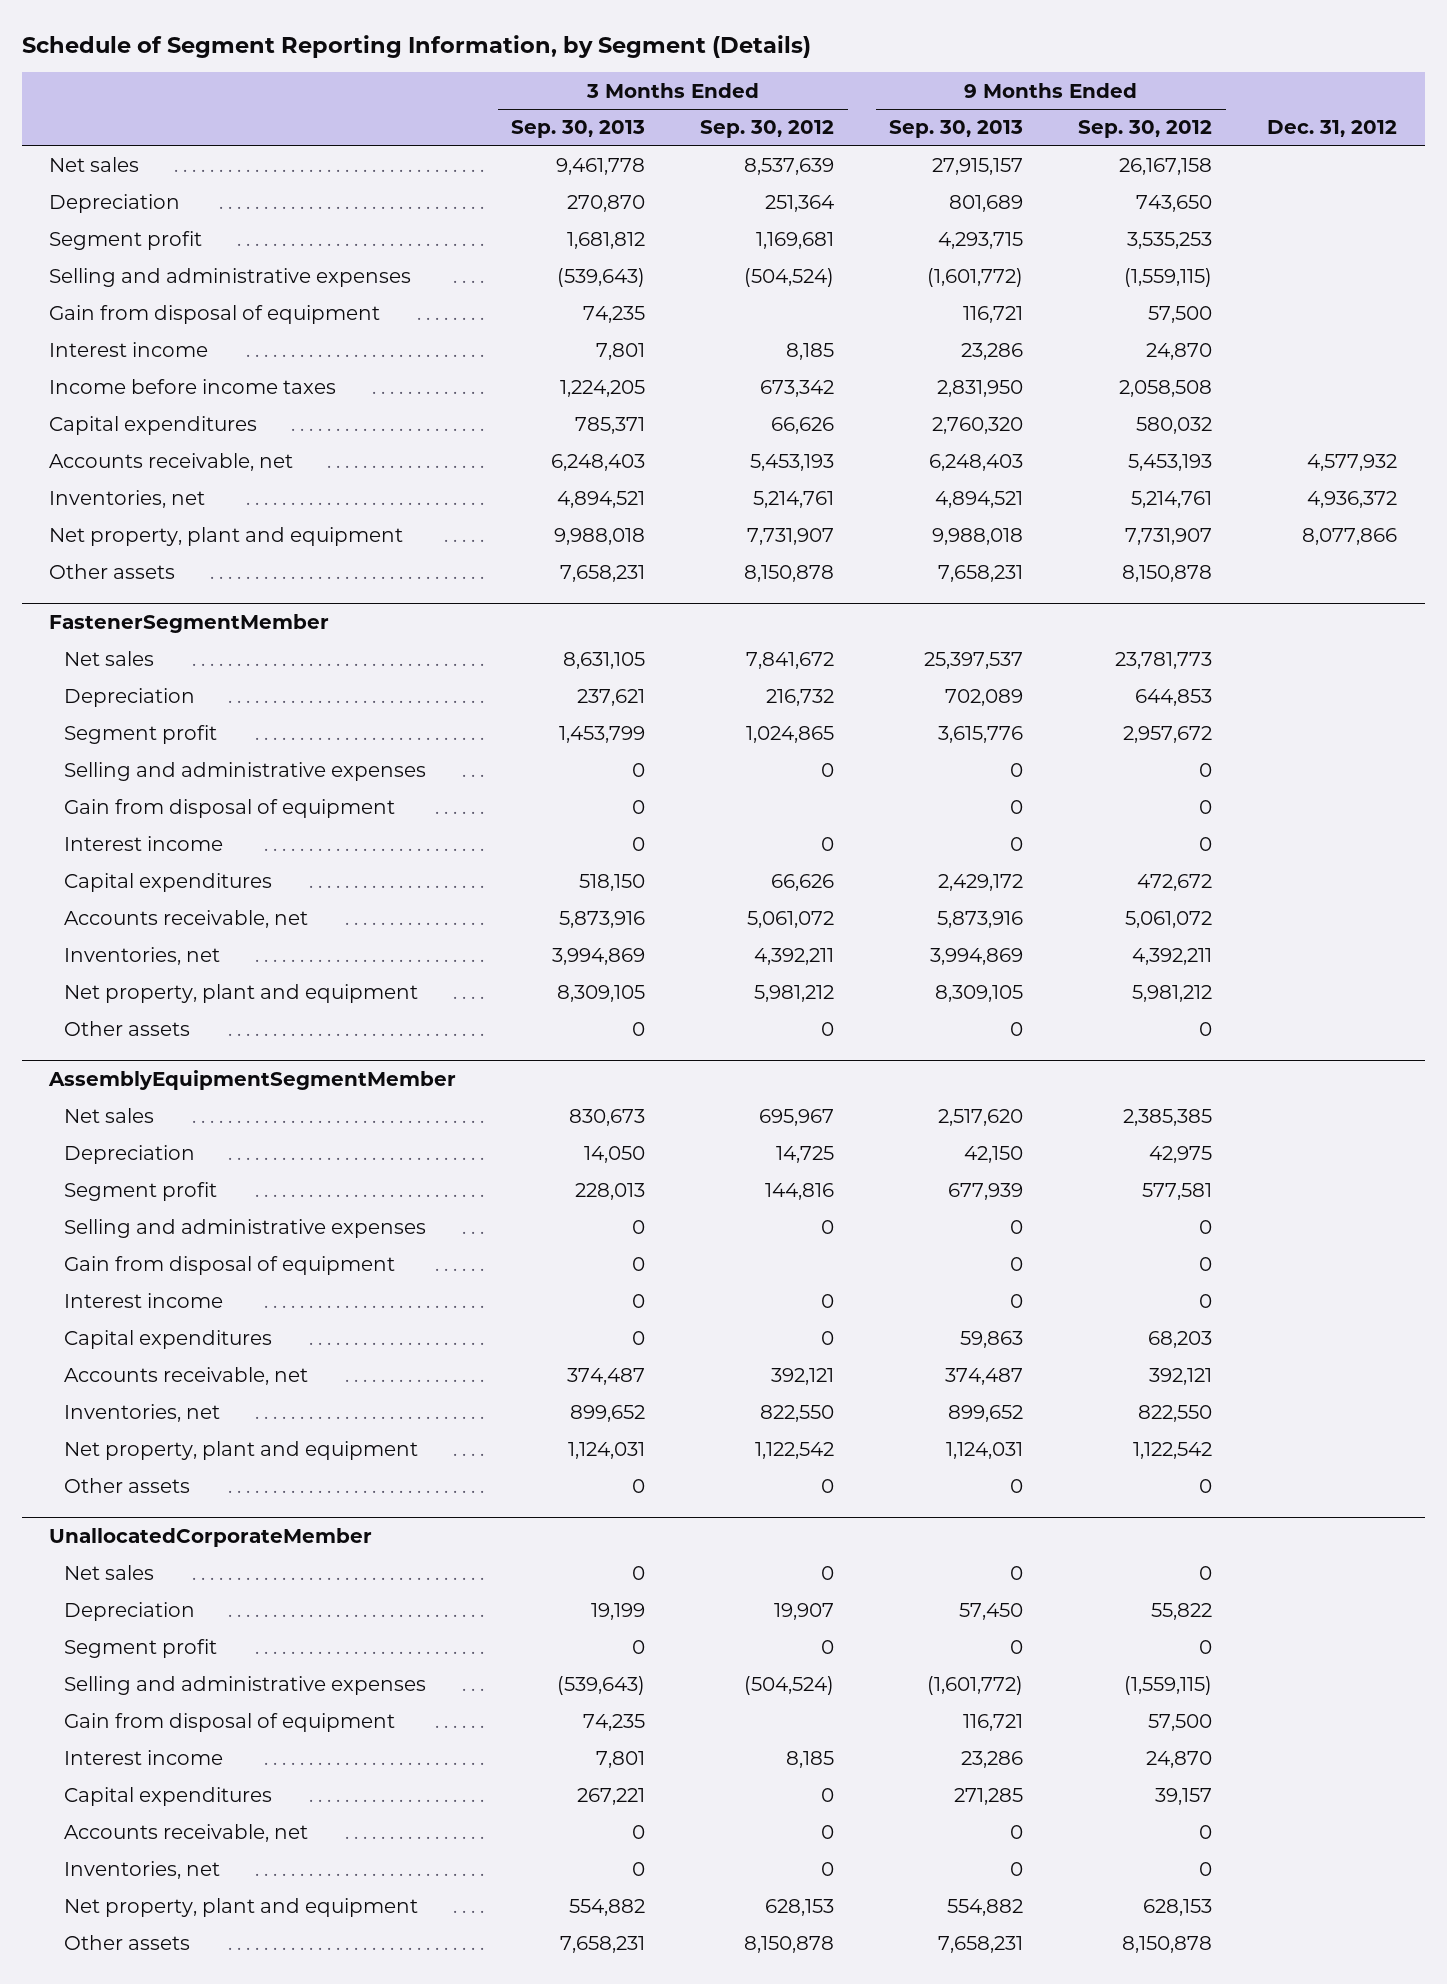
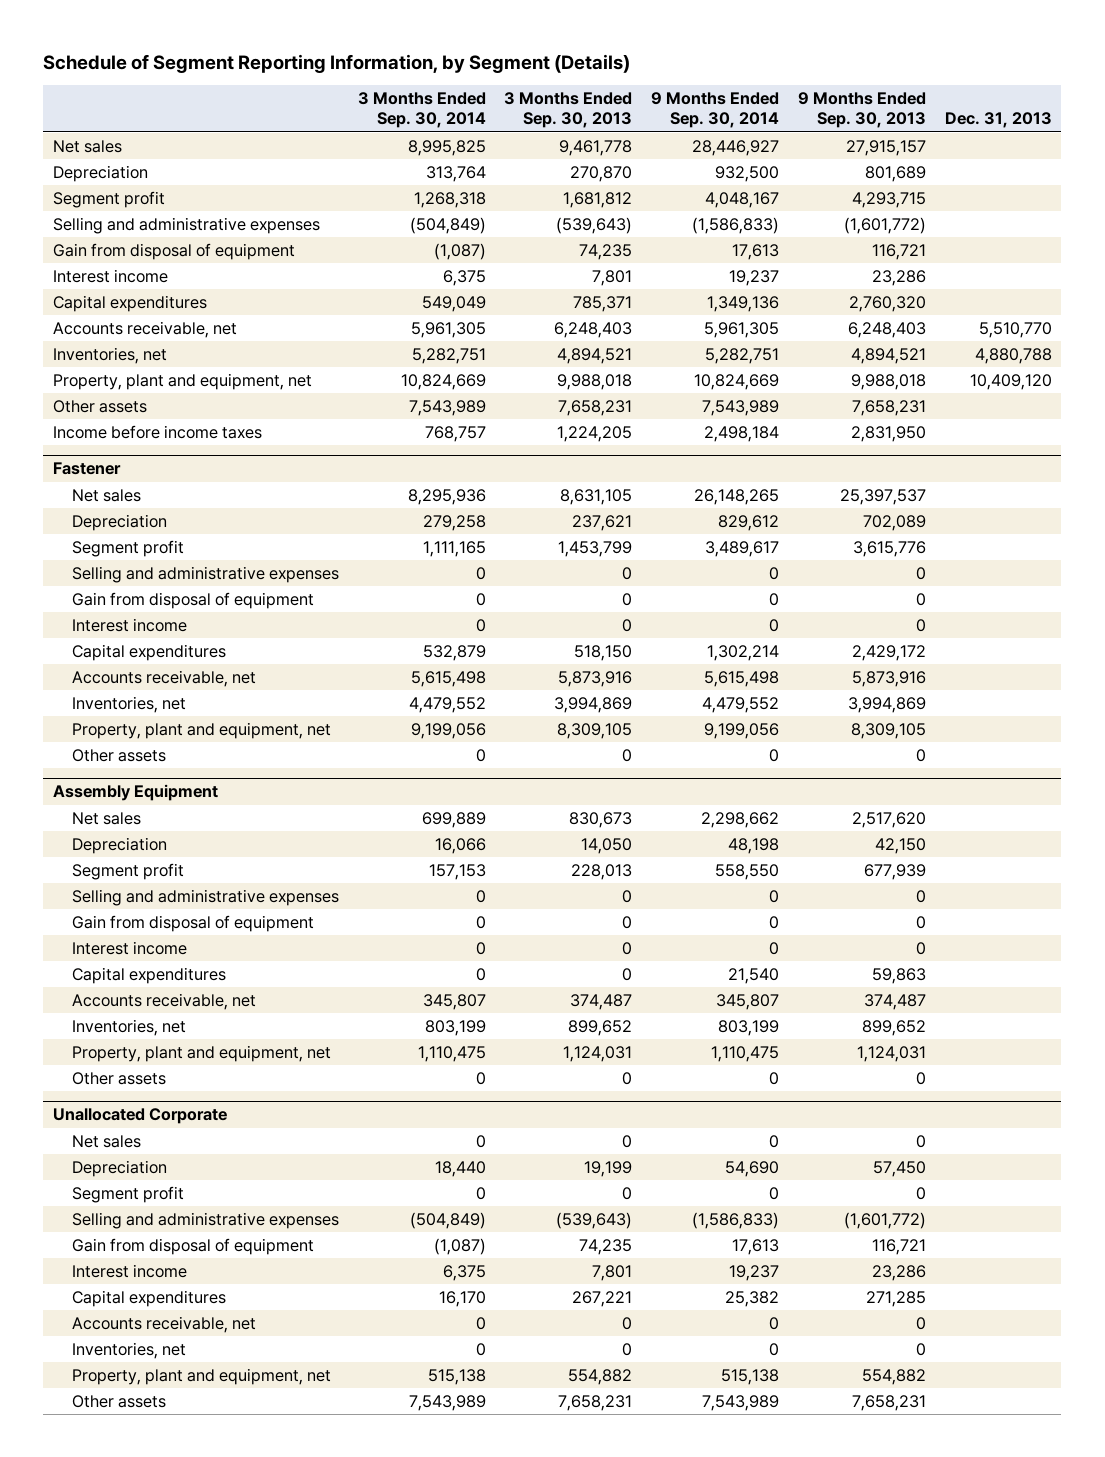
- | 3 Months Ended Sep. 30, 2013 | 3 Months Ended Sep. 30, 2012 | 9 Months Ended Sep. 30, 2013 | 9 Months Ended Sep. 30, 2012 | Dec. 31, 2012
+ | 3 Months Ended Sep. 30, 2014 | 3 Months Ended Sep. 30, 2013 | 9 Months Ended Sep. 30, 2014 | 9 Months Ended Sep. 30, 2013 | Dec. 31, 2013
- Net property, plant and equipment | 9,988,018 | 7,731,907 | 9,988,018 | 7,731,907 | 8,077,866
+ Property, plant and equipment, net | 10,824,669 | 9,988,018 | 10,824,669 | 9,988,018 | 10,409,120
- FastenerSegmentMember
moved down: Income before income taxes | 768,757 | 1,224,205 | 2,498,184 | 2,831,950 |
+ Fastener
- Net property, plant and equipment | 8,309,105 | 5,981,212 | 8,309,105 | 5,981,212 |
+ Property, plant and equipment, net | 9,199,056 | 8,309,105 | 9,199,056 | 8,309,105 |
- AssemblyEquipmentSegmentMember
+ Assembly Equipment
- Net property, plant and equipment | 1,124,031 | 1,122,542 | 1,124,031 | 1,122,542 |
+ Property, plant and equipment, net | 1,110,475 | 1,124,031 | 1,110,475 | 1,124,031 |
- UnallocatedCorporateMember
+ Unallocated Corporate
- Net property, plant and equipment | 554,882 | 628,153 | 554,882 | 628,153 |
+ Property, plant and equipment, net | 515,138 | 554,882 | 515,138 | 554,882 |

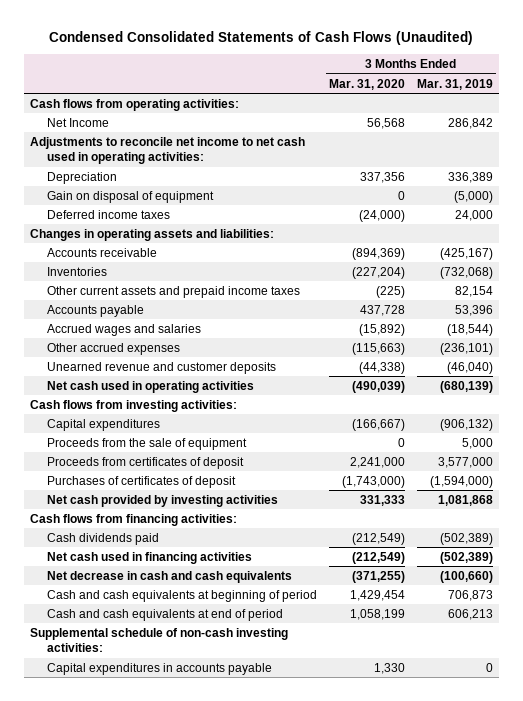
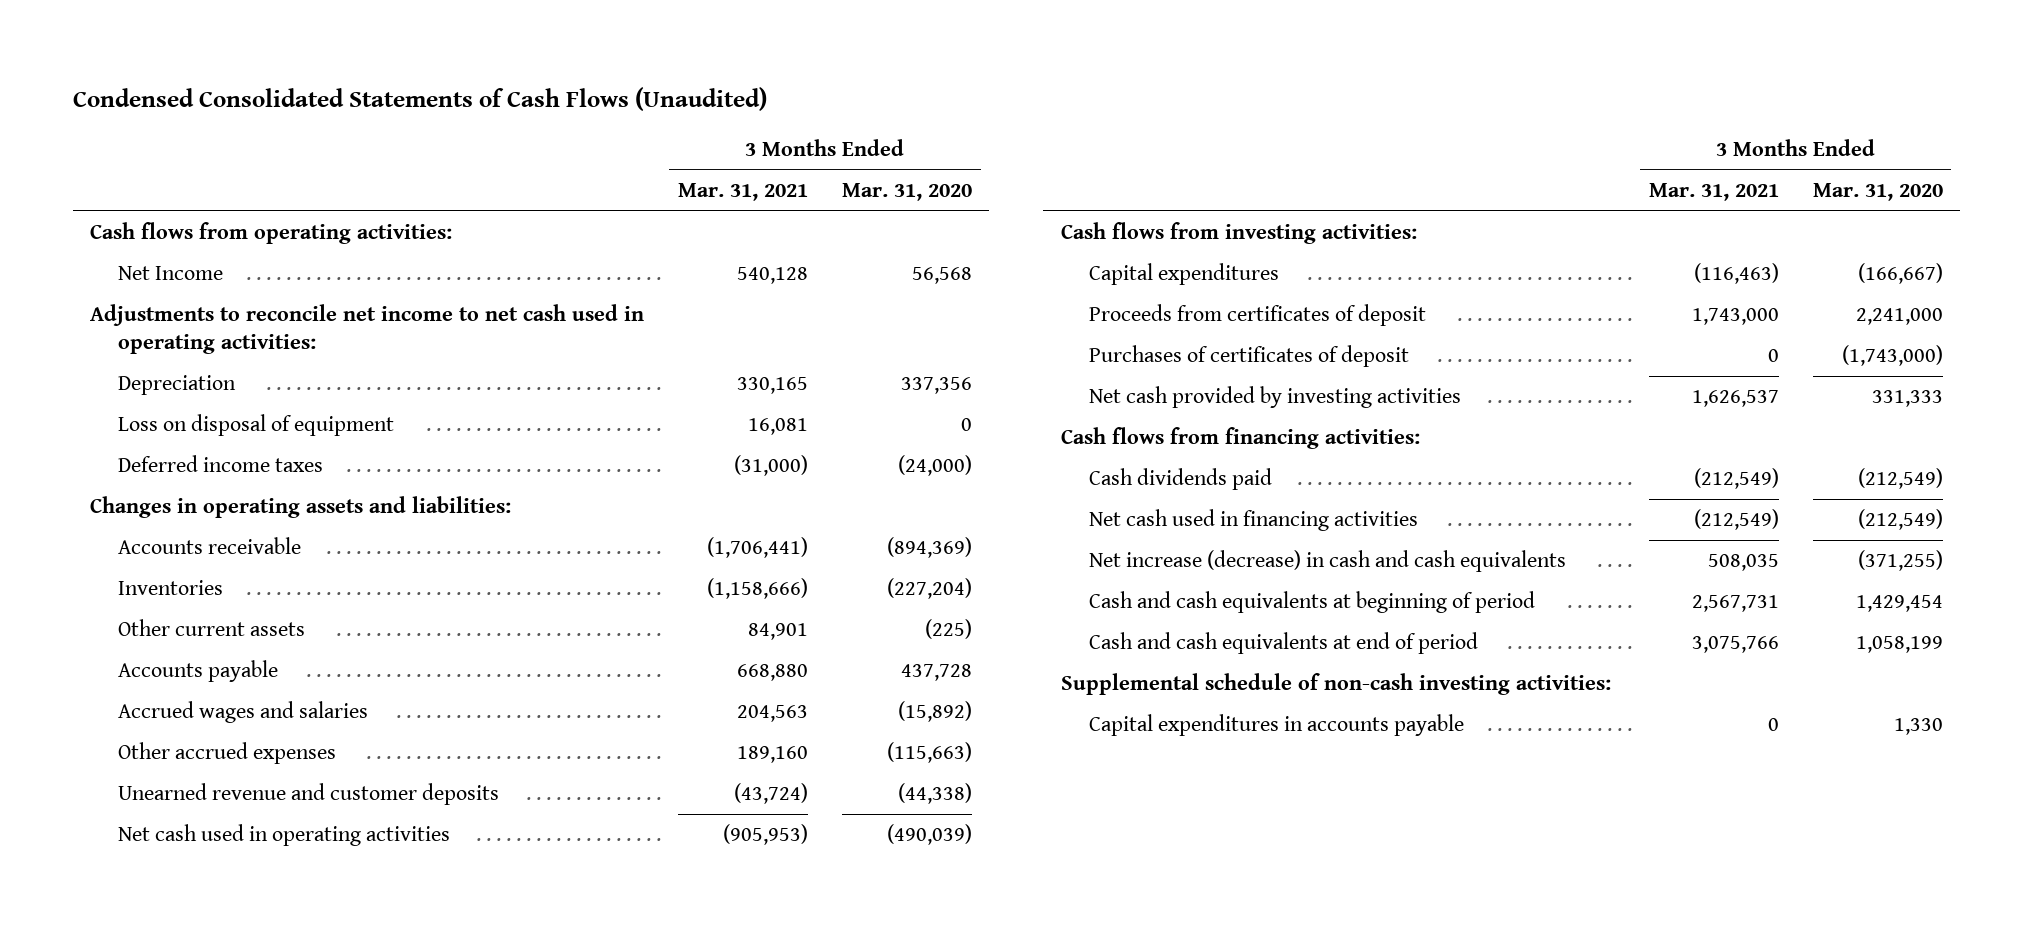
- | 3 Months Ended Mar. 31, 2020 | 3 Months Ended Mar. 31, 2019
+ | 3 Months Ended Mar. 31, 2021 | 3 Months Ended Mar. 31, 2020
- Gain on disposal of equipment | 0 | (5,000)
+ Loss on disposal of equipment | 16,081 | 0
- Other current assets and prepaid income taxes | (225) | 82,154
+ Other current assets | 84,901 | (225)
- Proceeds from the sale of equipment | 0 | 5,000
- Net decrease in cash and cash equivalents | (371,255) | (100,660)
+ Net increase (decrease) in cash and cash equivalents | 508,035 | (371,255)

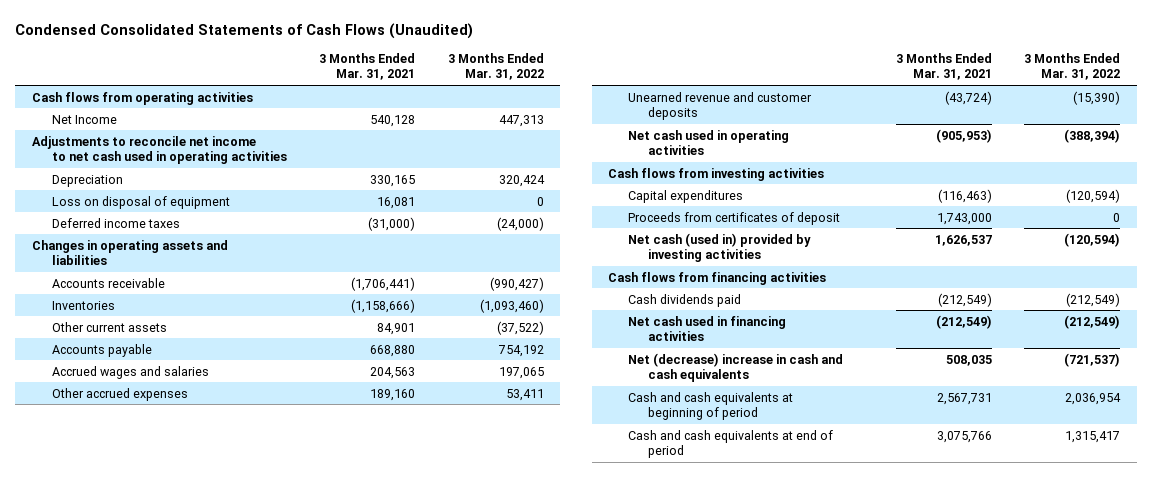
- | 3 Months Ended Mar. 31, 2021 | 3 Months Ended Mar. 31, 2020
+ | 3 Months Ended Mar. 31, 2021 | 3 Months Ended Mar. 31, 2022
- Cash flows from operating activities:
+ Cash flows from operating activities
- Adjustments to reconcile net income to net cash used in operating activities:
+ Adjustments to reconcile net income to net cash used in operating activities
- Changes in operating assets and liabilities:
+ Changes in operating assets and liabilities
- Cash flows from investing activities:
+ Cash flows from investing activities
- Purchases of certificates of deposit | 0 | (1,743,000)
- Net cash provided by investing activities | 1,626,537 | 331,333
- Cash flows from financing activities:
+ Net cash (used in) provided by investing activities | 1,626,537 | (120,594)
+ Cash flows from financing activities
- Net increase (decrease) in cash and cash equivalents | 508,035 | (371,255)
+ Net (decrease) increase in cash and cash equivalents | 508,035 | (721,537)
- Supplemental schedule of non-cash investing activities:
- Capital expenditures in accounts payable | 0 | 1,330

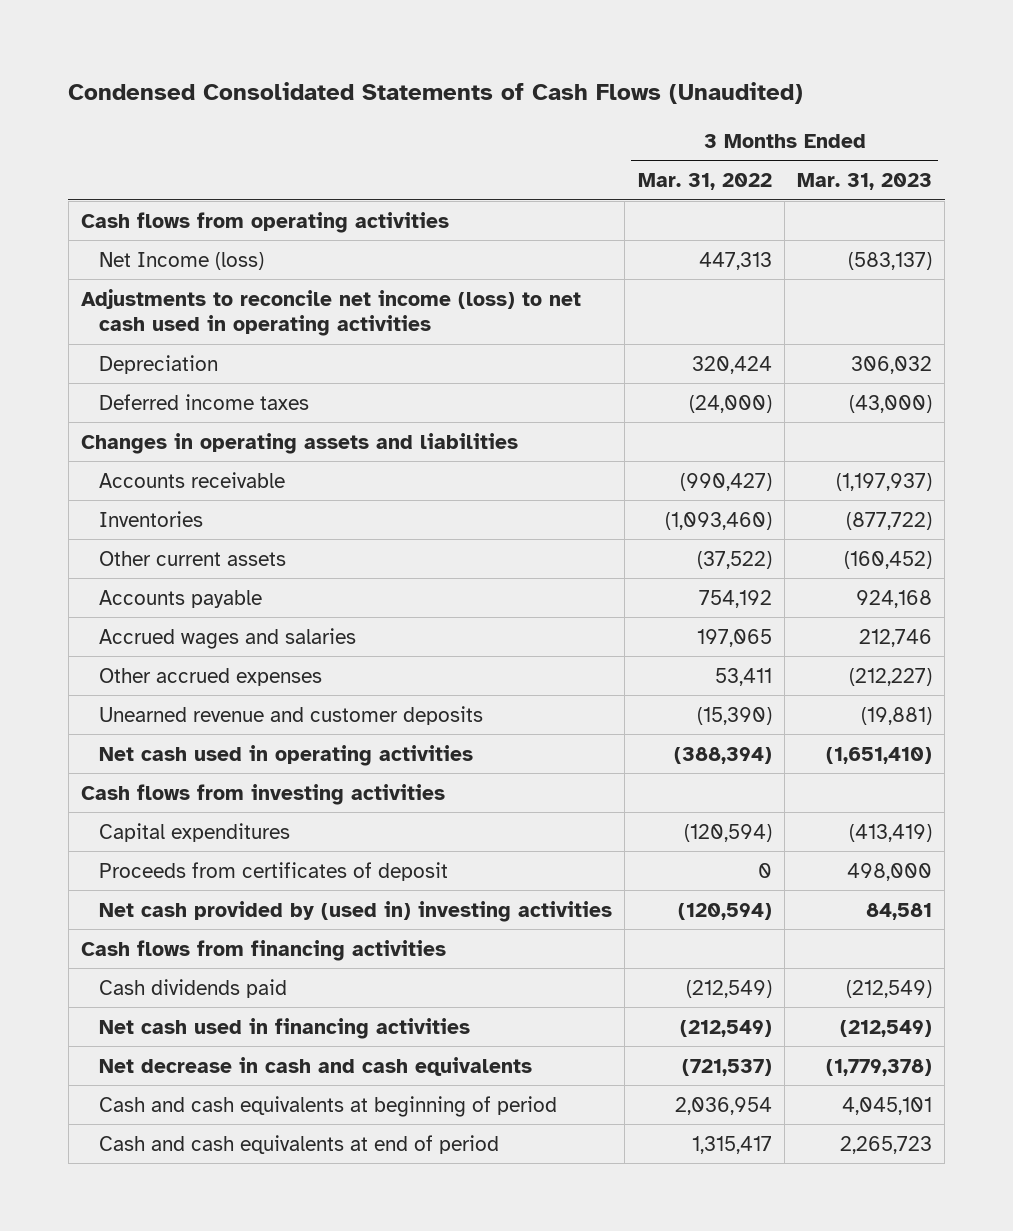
- | 3 Months Ended Mar. 31, 2021 | 3 Months Ended Mar. 31, 2022
+ | 3 Months Ended Mar. 31, 2022 | 3 Months Ended Mar. 31, 2023
- Net Income | 540,128 | 447,313
- Adjustments to reconcile net income to net cash used in operating activities
+ Net Income (loss) | 447,313 | (583,137)
+ Adjustments to reconcile net income (loss) to net cash used in operating activities
- Loss on disposal of equipment | 16,081 | 0
- Net cash (used in) provided by investing activities | 1,626,537 | (120,594)
+ Net cash provided by (used in) investing activities | (120,594) | 84,581
- Net (decrease) increase in cash and cash equivalents | 508,035 | (721,537)
+ Net decrease in cash and cash equivalents | (721,537) | (1,779,378)

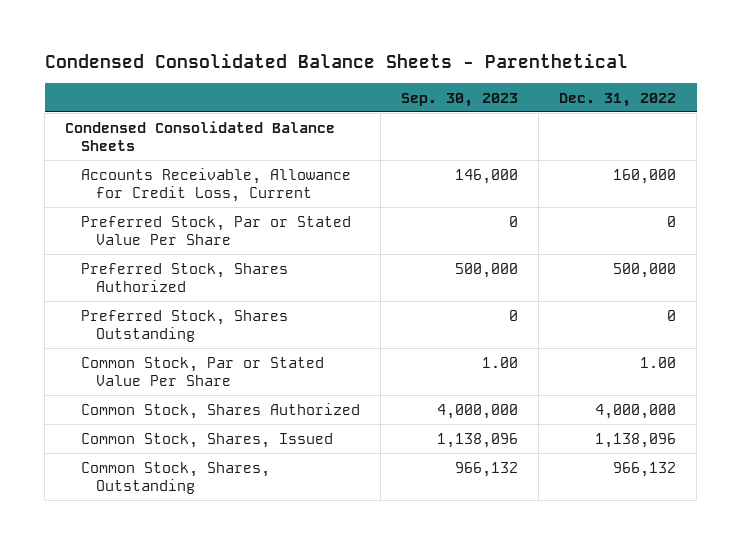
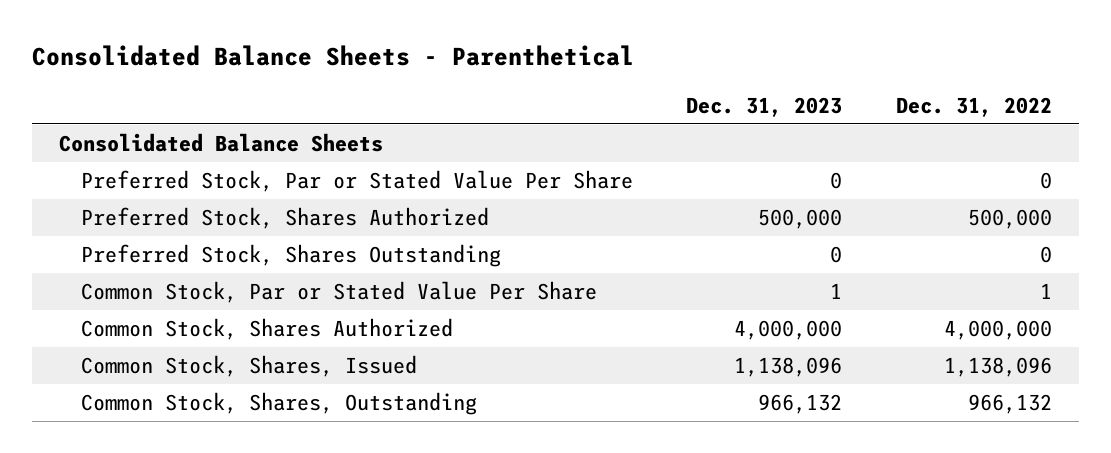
- Condensed Consolidated Balance Sheets - Parenthetical
+ Consolidated Balance Sheets - Parenthetical
- | Sep. 30, 2023 | Dec. 31, 2022
+ | Dec. 31, 2023 | Dec. 31, 2022
- Condensed Consolidated Balance Sheets
- Accounts Receivable, Allowance for Credit Loss, Current | 146,000 | 160,000
+ Consolidated Balance Sheets
- Common Stock, Par or Stated Value Per Share | 1.00 | 1.00
+ Common Stock, Par or Stated Value Per Share | 1 | 1

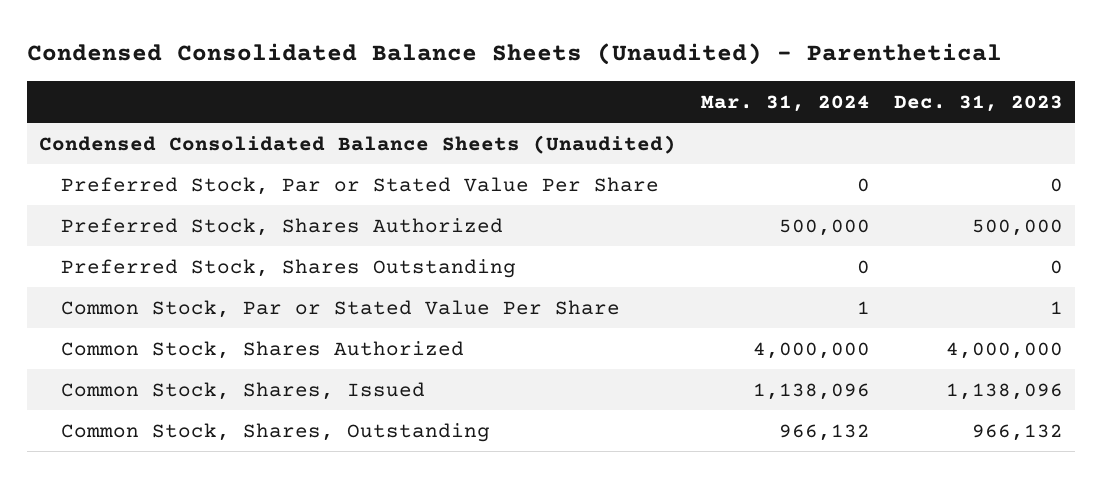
- Consolidated Balance Sheets - Parenthetical
+ Condensed Consolidated Balance Sheets (Unaudited) - Parenthetical
- | Dec. 31, 2023 | Dec. 31, 2022
+ | Mar. 31, 2024 | Dec. 31, 2023
- Consolidated Balance Sheets
+ Condensed Consolidated Balance Sheets (Unaudited)

